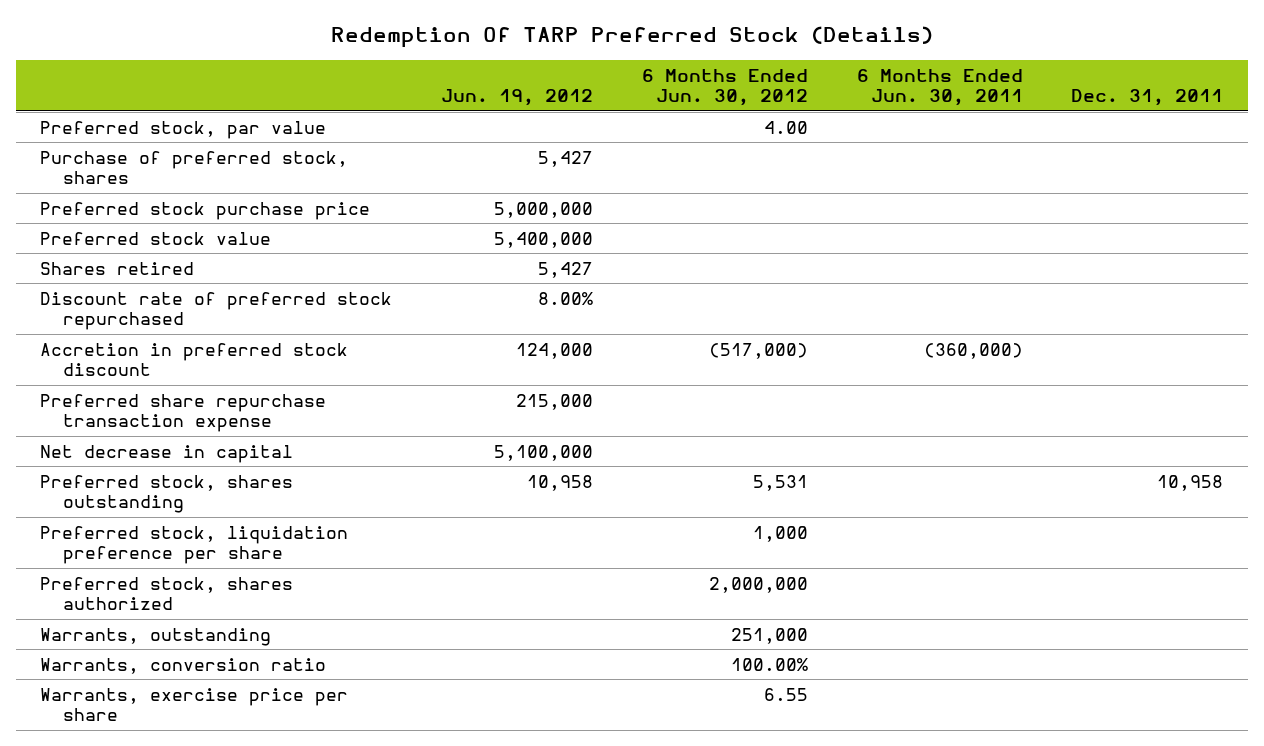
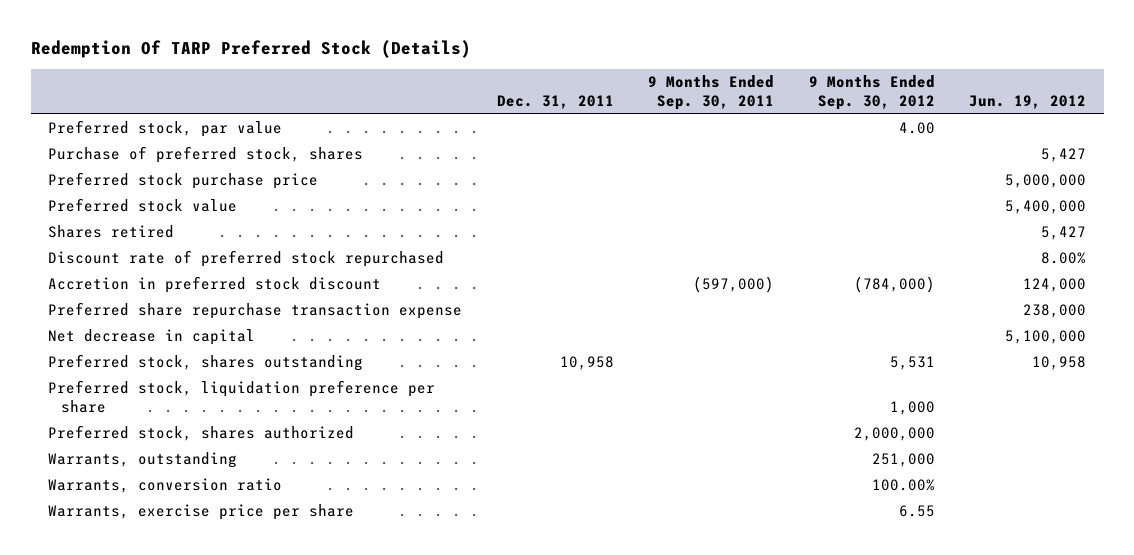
- | Jun. 19, 2012 | 6 Months Ended Jun. 30, 2012 | 6 Months Ended Jun. 30, 2011 | Dec. 31, 2011
+ | Dec. 31, 2011 | 9 Months Ended Sep. 30, 2011 | 9 Months Ended Sep. 30, 2012 | Jun. 19, 2012
- Preferred share repurchase transaction expense | 215,000 | | |
+ Preferred share repurchase transaction expense | | | | 238,000

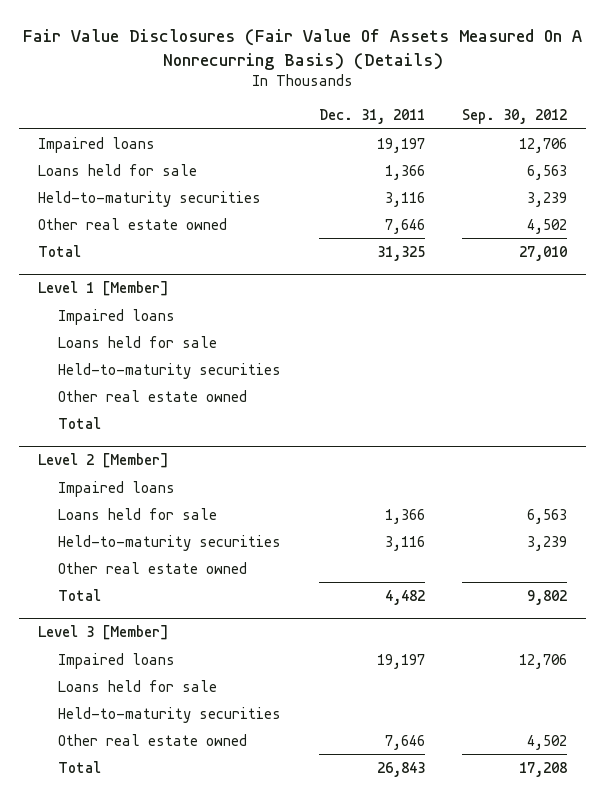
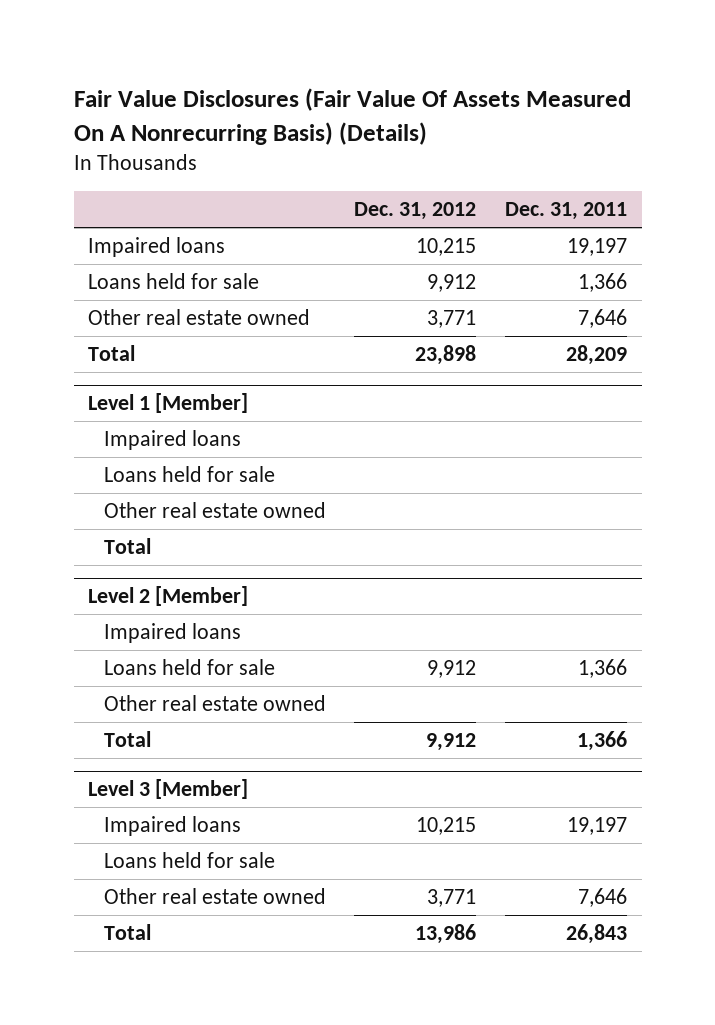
- | Dec. 31, 2011 | Sep. 30, 2012
+ | Dec. 31, 2012 | Dec. 31, 2011
- Held-to-maturity securities | 3,116 | 3,239
- Total | 31,325 | 27,010
+ Total | 23,898 | 28,209
@ Level 1 [Member]
- Held-to-maturity securities
@ Level 2 [Member]
- Held-to-maturity securities | 3,116 | 3,239
- Total | 4,482 | 9,802
+ Total | 9,912 | 1,366
@ Level 3 [Member]
- Held-to-maturity securities

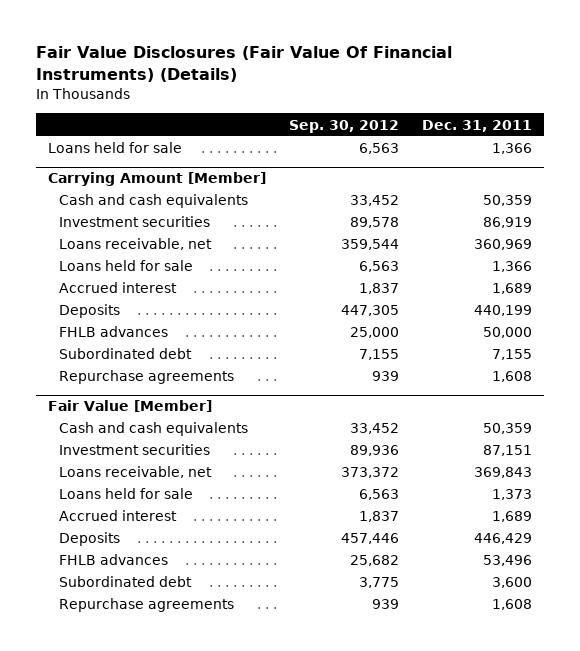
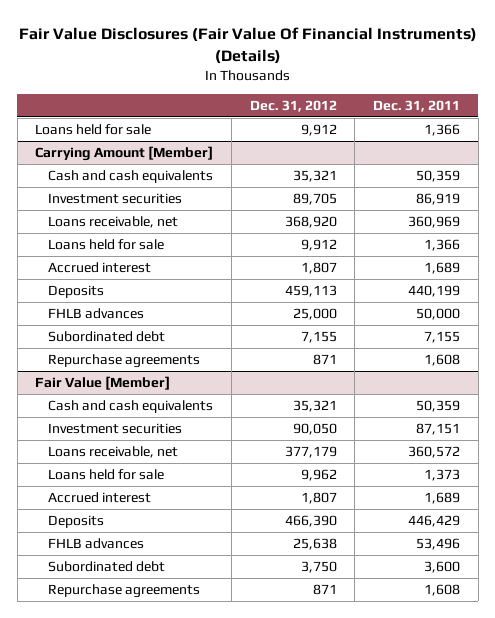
- | Sep. 30, 2012 | Dec. 31, 2011
+ | Dec. 31, 2012 | Dec. 31, 2011
@ Fair Value [Member]
- Loans receivable, net | 373,372 | 369,843
+ Loans receivable, net | 377,179 | 360,572

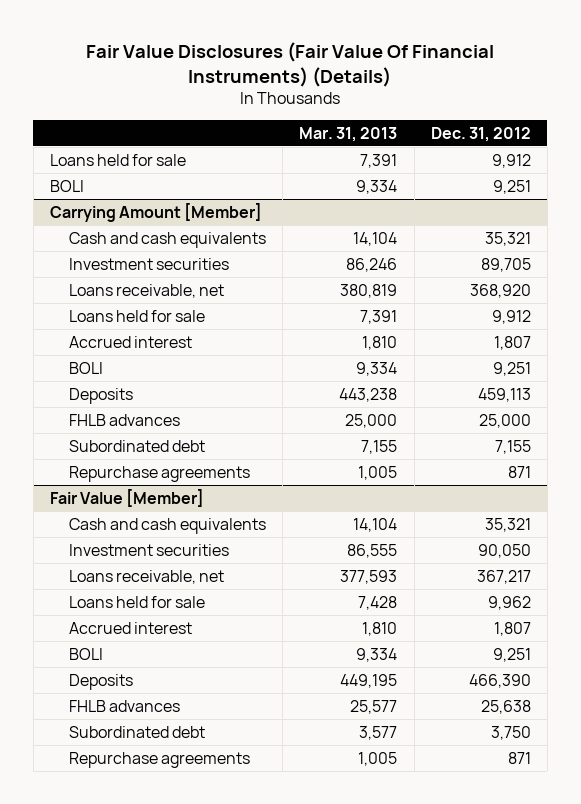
- | Dec. 31, 2012 | Dec. 31, 2011
+ | Mar. 31, 2013 | Dec. 31, 2012
+ BOLI | 9,334 | 9,251
@ Carrying Amount [Member]
+ BOLI | 9,334 | 9,251
@ Fair Value [Member]
- Loans receivable, net | 377,179 | 360,572
+ Loans receivable, net | 377,593 | 367,217
+ BOLI | 9,334 | 9,251

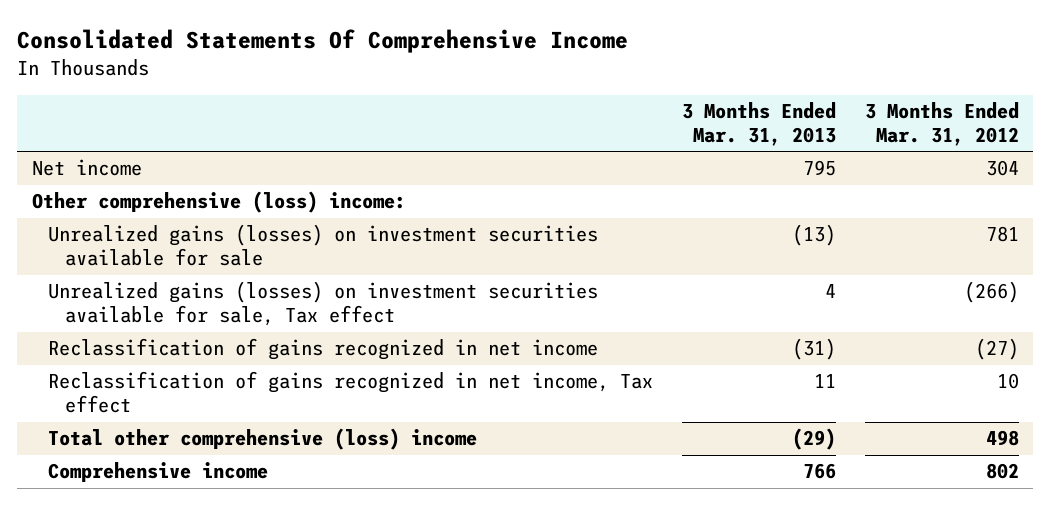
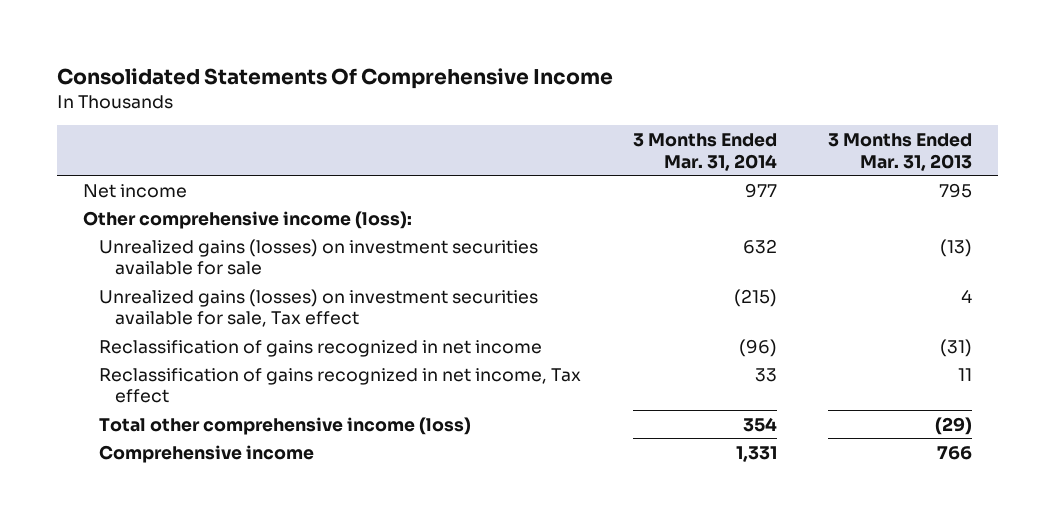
- | 3 Months Ended Mar. 31, 2013 | 3 Months Ended Mar. 31, 2012
+ | 3 Months Ended Mar. 31, 2014 | 3 Months Ended Mar. 31, 2013
- Other comprehensive (loss) income:
+ Other comprehensive income (loss):
- Total other comprehensive (loss) income | (29) | 498
+ Total other comprehensive income (loss) | 354 | (29)

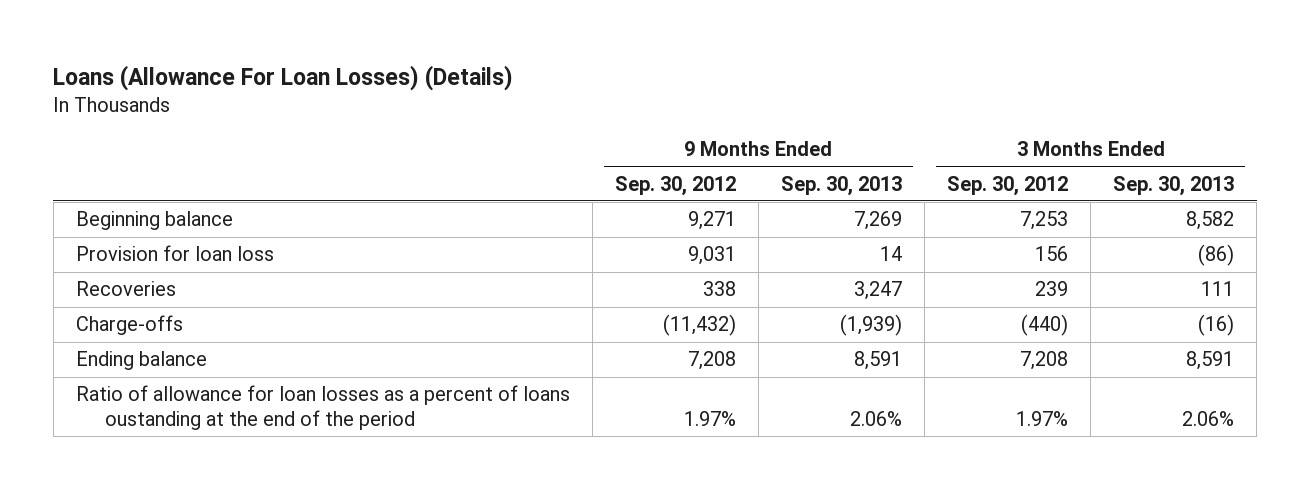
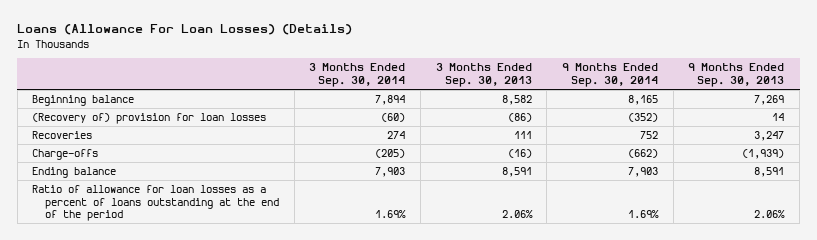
- | 9 Months Ended Sep. 30, 2012 | 9 Months Ended Sep. 30, 2013 | 3 Months Ended Sep. 30, 2012 | 3 Months Ended Sep. 30, 2013
+ | 3 Months Ended Sep. 30, 2014 | 3 Months Ended Sep. 30, 2013 | 9 Months Ended Sep. 30, 2014 | 9 Months Ended Sep. 30, 2013
- Provision for loan loss | 9,031 | 14 | 156 | (86)
+ (Recovery of) provision for loan losses | (60) | (86) | (352) | 14
- Ratio of allowance for loan losses as a percent of loans oustanding at the end of the period | 1.97% | 2.06% | 1.97% | 2.06%
+ Ratio of allowance for loan losses as a percent of loans outstanding at the end of the period | 1.69% | 2.06% | 1.69% | 2.06%

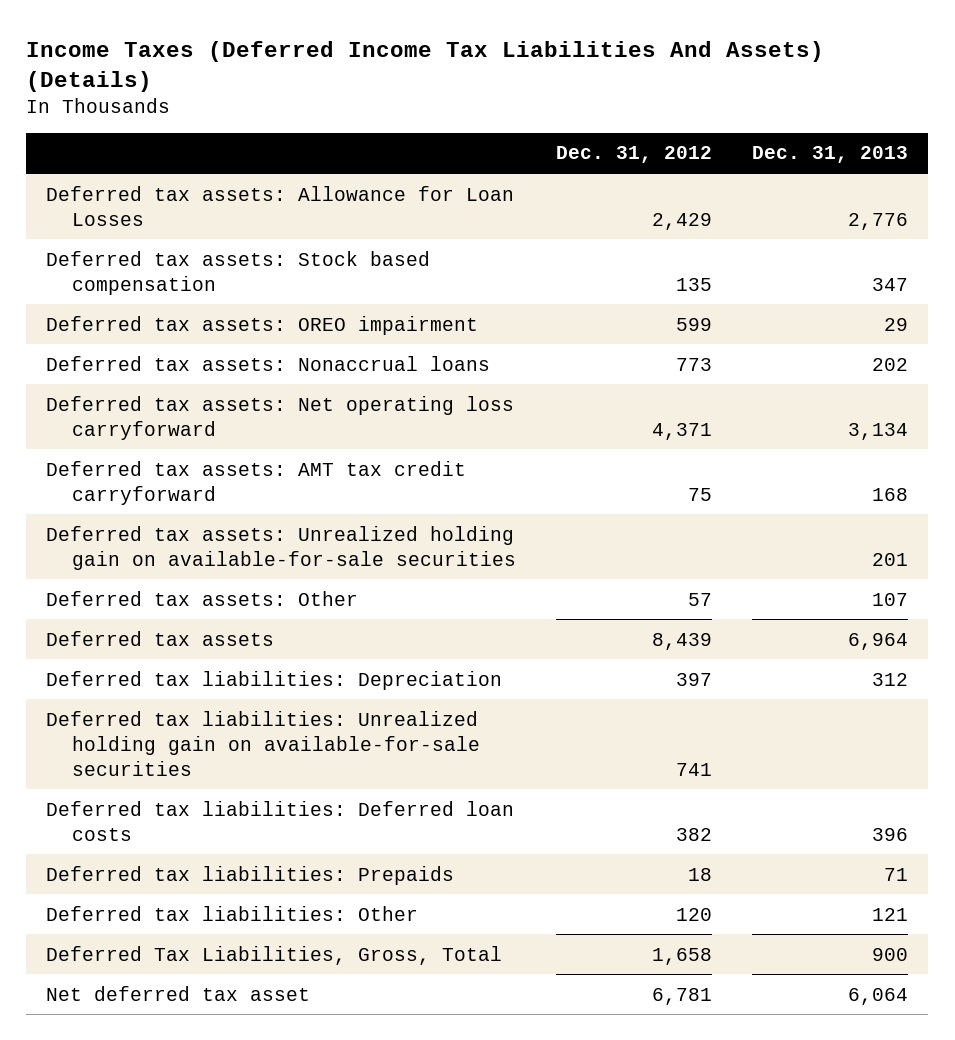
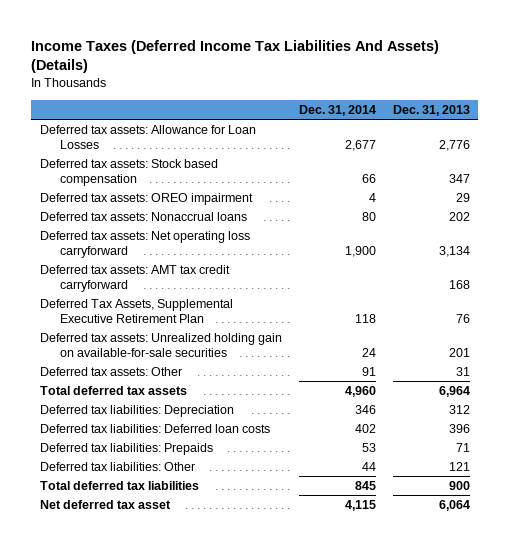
- | Dec. 31, 2012 | Dec. 31, 2013
+ | Dec. 31, 2014 | Dec. 31, 2013
+ Deferred Tax Assets, Supplemental Executive Retirement Plan | 118 | 76
- Deferred tax assets: Other | 57 | 107
- Deferred tax assets | 8,439 | 6,964
+ Deferred tax assets: Other | 91 | 31
+ Total deferred tax assets | 4,960 | 6,964
- Deferred tax liabilities: Unrealized holding gain on available-for-sale securities | 741 |
- Deferred Tax Liabilities, Gross, Total | 1,658 | 900
+ Total deferred tax liabilities | 845 | 900

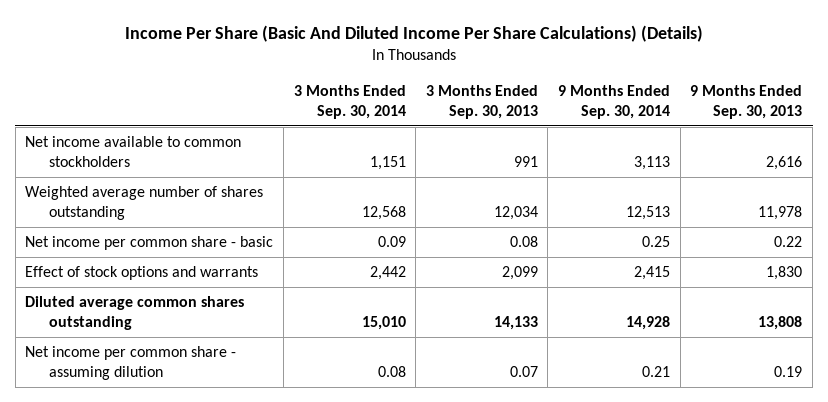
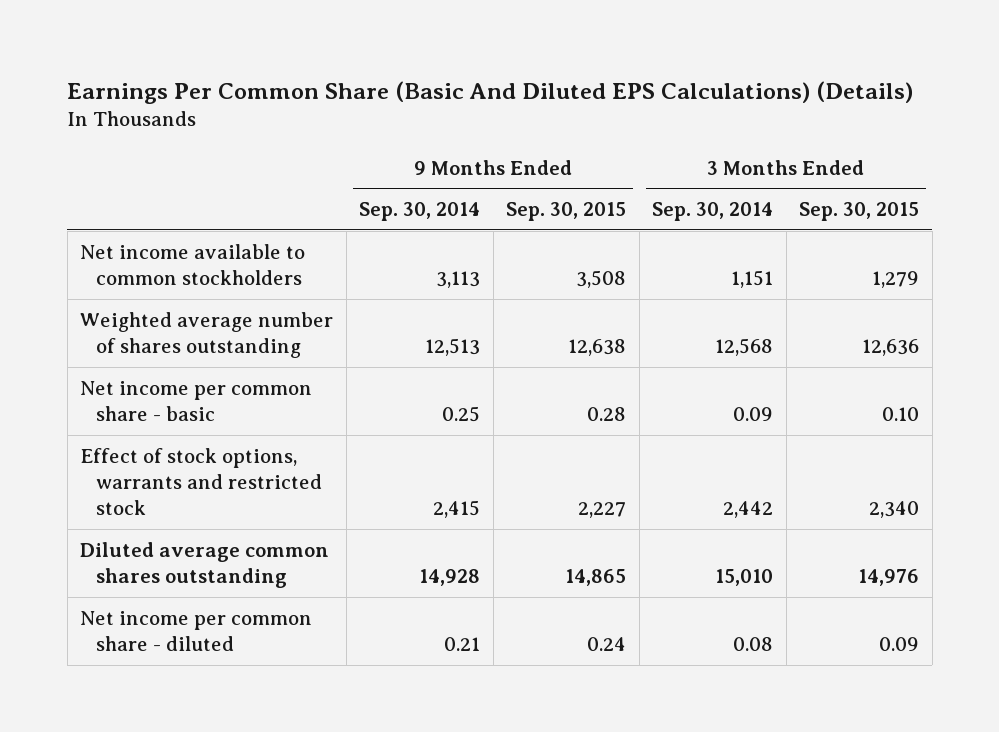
- Income Per Share (Basic And Diluted Income Per Share Calculations) (Details)
+ Earnings Per Common Share (Basic And Diluted EPS Calculations) (Details)
- | 3 Months Ended Sep. 30, 2014 | 3 Months Ended Sep. 30, 2013 | 9 Months Ended Sep. 30, 2014 | 9 Months Ended Sep. 30, 2013
+ | 9 Months Ended Sep. 30, 2014 | 9 Months Ended Sep. 30, 2015 | 3 Months Ended Sep. 30, 2014 | 3 Months Ended Sep. 30, 2015
- Effect of stock options and warrants | 2,442 | 2,099 | 2,415 | 1,830
+ Effect of stock options, warrants and restricted stock | 2,415 | 2,227 | 2,442 | 2,340
- Net income per common share - assuming dilution | 0.08 | 0.07 | 0.21 | 0.19
+ Net income per common share - diluted | 0.21 | 0.24 | 0.08 | 0.09

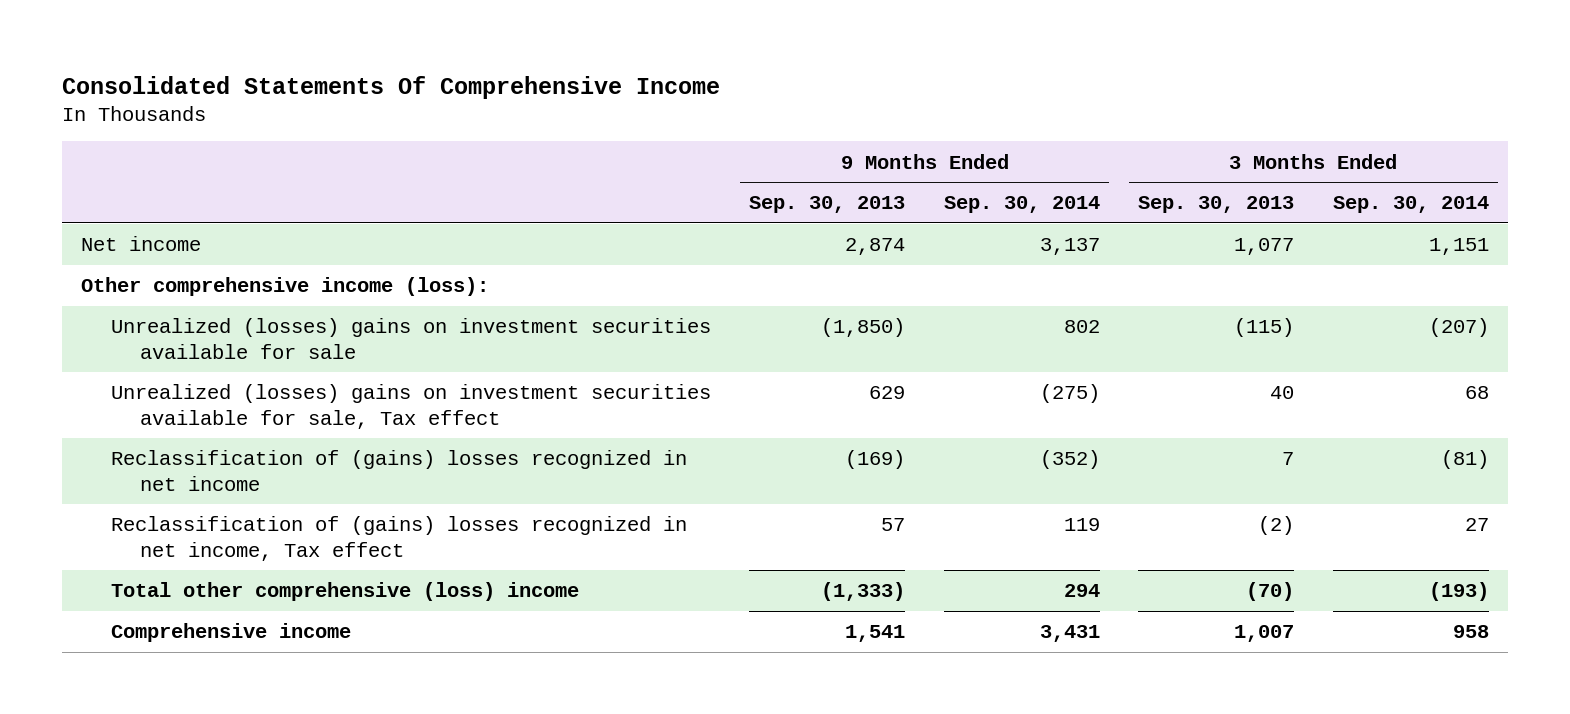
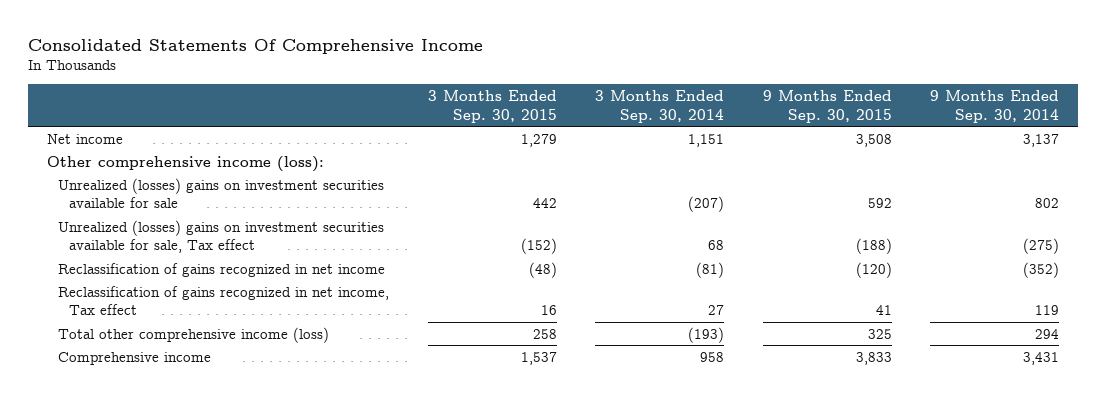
- | 9 Months Ended Sep. 30, 2013 | 9 Months Ended Sep. 30, 2014 | 3 Months Ended Sep. 30, 2013 | 3 Months Ended Sep. 30, 2014
+ | 3 Months Ended Sep. 30, 2015 | 3 Months Ended Sep. 30, 2014 | 9 Months Ended Sep. 30, 2015 | 9 Months Ended Sep. 30, 2014
- Reclassification of (gains) losses recognized in net income | (169) | (352) | 7 | (81)
- Reclassification of (gains) losses recognized in net income, Tax effect | 57 | 119 | (2) | 27
- Total other comprehensive (loss) income | (1,333) | 294 | (70) | (193)
+ Reclassification of gains recognized in net income | (48) | (81) | (120) | (352)
+ Reclassification of gains recognized in net income, Tax effect | 16 | 27 | 41 | 119
+ Total other comprehensive income (loss) | 258 | (193) | 325 | 294

